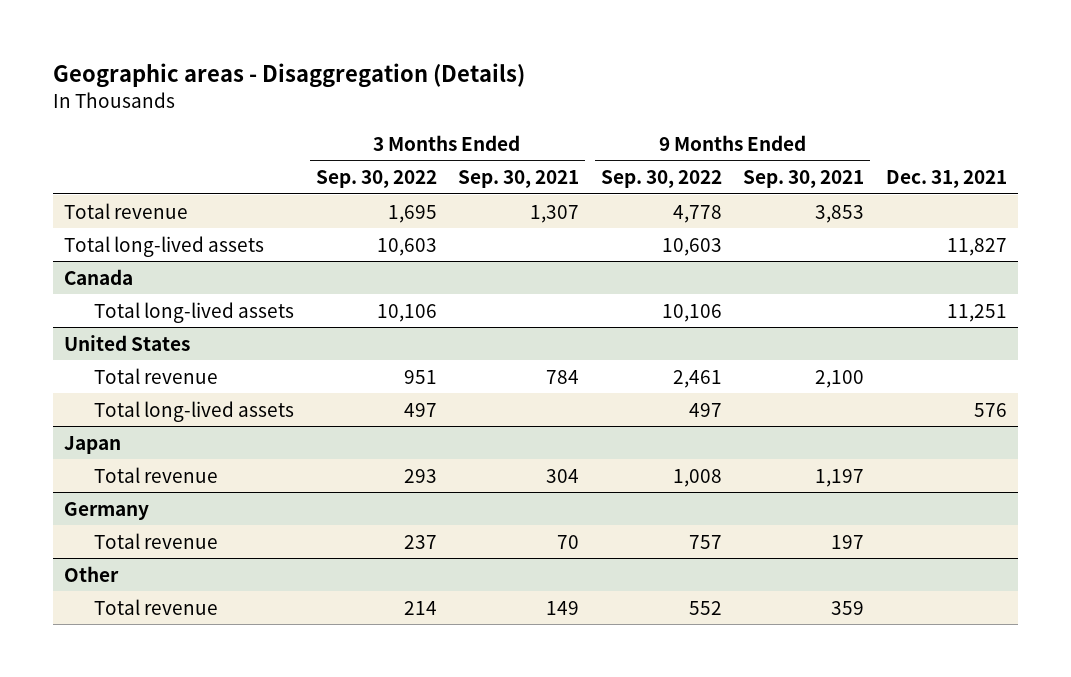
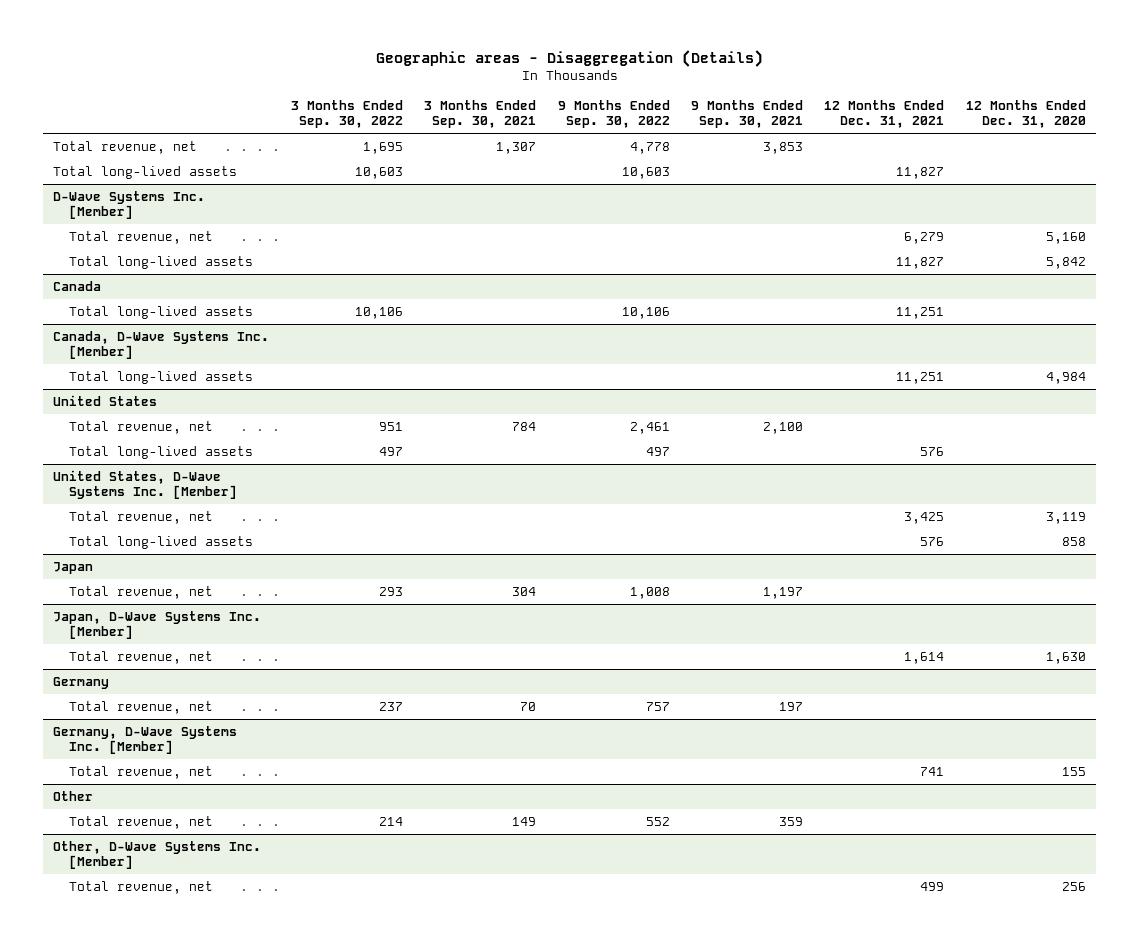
- | 3 Months Ended Sep. 30, 2022 | 3 Months Ended Sep. 30, 2021 | 9 Months Ended Sep. 30, 2022 | 9 Months Ended Sep. 30, 2021 | Dec. 31, 2021
+ | 3 Months Ended Sep. 30, 2022 | 3 Months Ended Sep. 30, 2021 | 9 Months Ended Sep. 30, 2022 | 9 Months Ended Sep. 30, 2021 | 12 Months Ended Dec. 31, 2021 | 12 Months Ended Dec. 31, 2020
- Total revenue | 1,695 | 1,307 | 4,778 | 3,853 |
+ Total revenue, net | 1,695 | 1,307 | 4,778 | 3,853 | |
+ D-Wave Systems Inc. [Member]
+ Total revenue, net | | | | | 6,279 | 5,160
+ Total long-lived assets | | | | | 11,827 | 5,842
+ Canada, D-Wave Systems Inc. [Member]
+ Total long-lived assets | | | | | 11,251 | 4,984
@ United States
- Total revenue | 951 | 784 | 2,461 | 2,100 |
+ Total revenue, net | 951 | 784 | 2,461 | 2,100 | |
+ United States, D-Wave Systems Inc. [Member]
+ Total revenue, net | | | | | 3,425 | 3,119
+ Total long-lived assets | | | | | 576 | 858
@ Japan
- Total revenue | 293 | 304 | 1,008 | 1,197 |
+ Total revenue, net | 293 | 304 | 1,008 | 1,197 | |
+ Japan, D-Wave Systems Inc. [Member]
+ Total revenue, net | | | | | 1,614 | 1,630
@ Germany
- Total revenue | 237 | 70 | 757 | 197 |
+ Total revenue, net | 237 | 70 | 757 | 197 | |
+ Germany, D-Wave Systems Inc. [Member]
+ Total revenue, net | | | | | 741 | 155
@ Other
- Total revenue | 214 | 149 | 552 | 359 |
+ Total revenue, net | 214 | 149 | 552 | 359 | |
+ Other, D-Wave Systems Inc. [Member]
+ Total revenue, net | | | | | 499 | 256

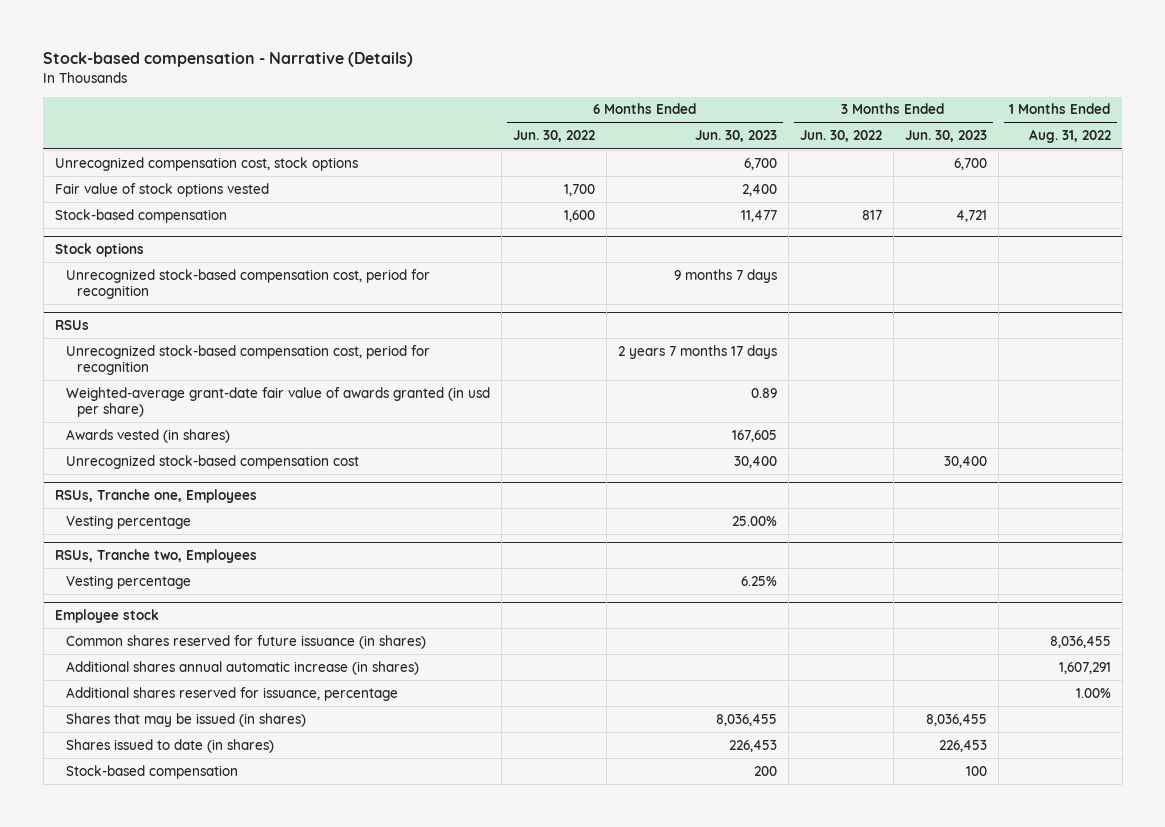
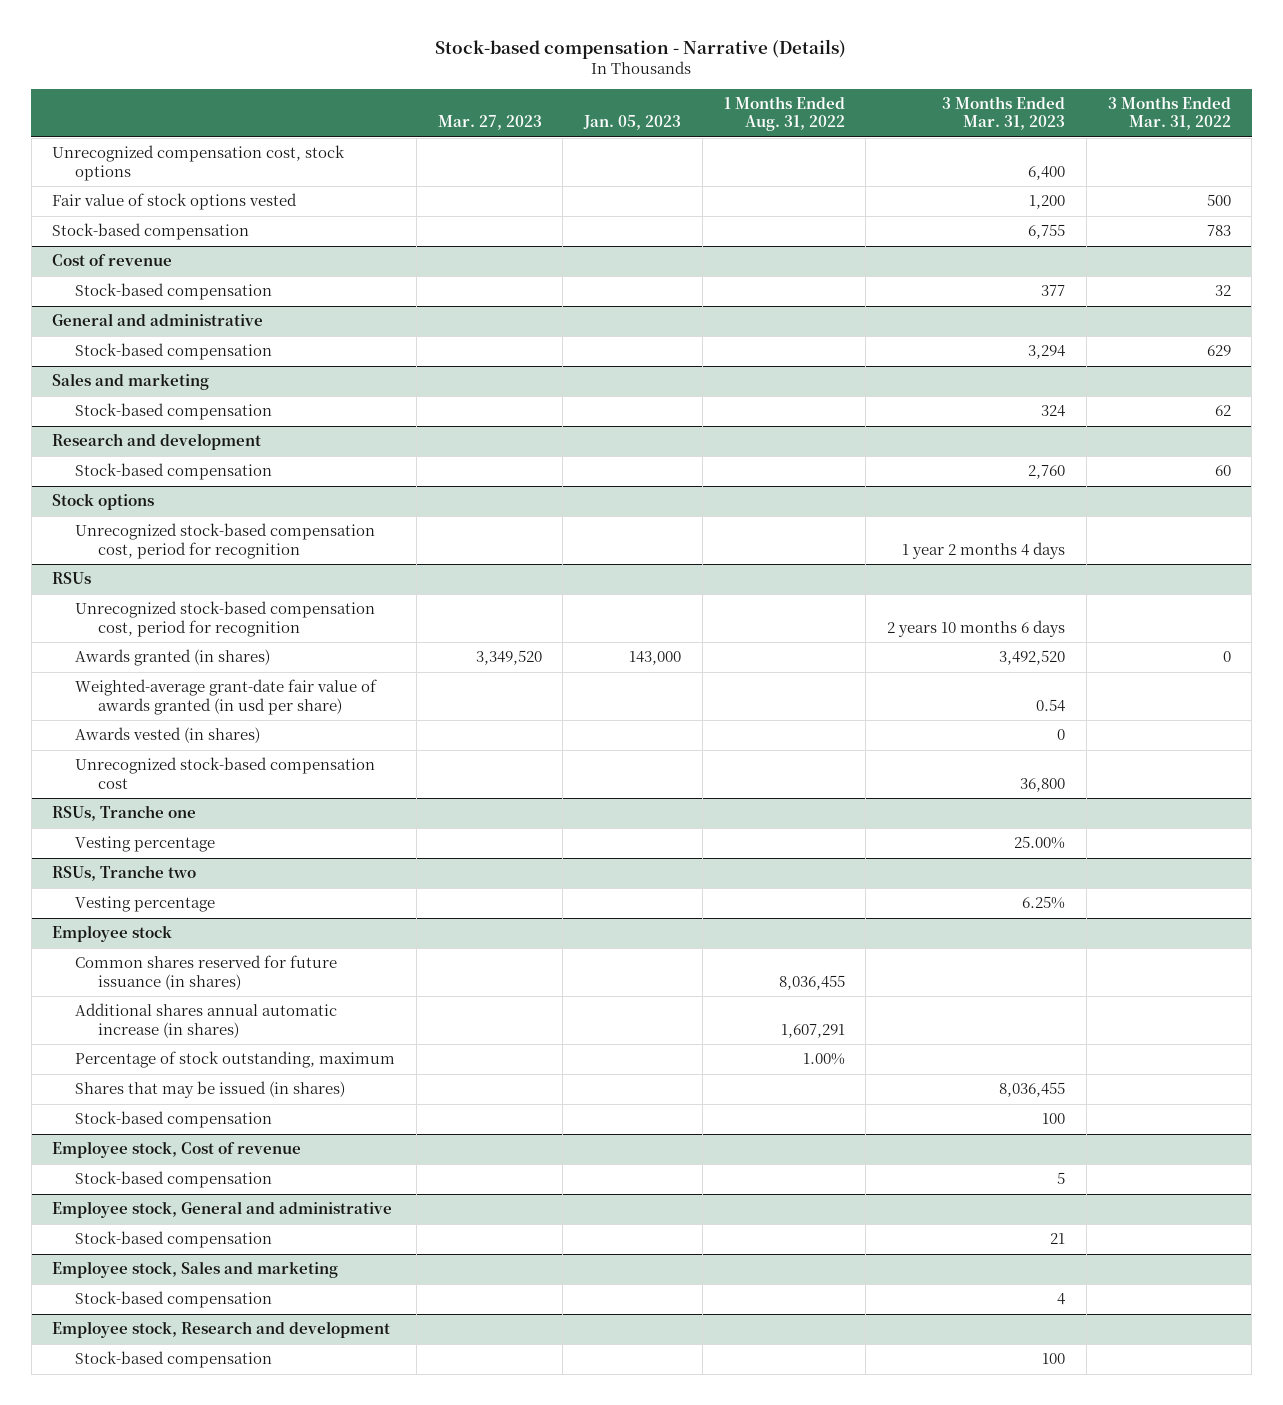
- | 6 Months Ended Jun. 30, 2022 | 6 Months Ended Jun. 30, 2023 | 3 Months Ended Jun. 30, 2022 | 3 Months Ended Jun. 30, 2023 | 1 Months Ended Aug. 31, 2022
+ | Mar. 27, 2023 | Jan. 05, 2023 | 1 Months Ended Aug. 31, 2022 | 3 Months Ended Mar. 31, 2023 | 3 Months Ended Mar. 31, 2022
+ Cost of revenue
+ Stock-based compensation | | | | 377 | 32
+ General and administrative
+ Stock-based compensation | | | | 3,294 | 629
+ Sales and marketing
+ Stock-based compensation | | | | 324 | 62
+ Research and development
+ Stock-based compensation | | | | 2,760 | 60
@ RSUs
+ Awards granted (in shares) | 3,349,520 | 143,000 | | 3,492,520 | 0
- RSUs, Tranche one, Employees
+ RSUs, Tranche one
- RSUs, Tranche two, Employees
+ RSUs, Tranche two
@ Employee stock
- Additional shares reserved for issuance, percentage | | | | | 1.00%
+ Percentage of stock outstanding, maximum | | | 1.00% | |
- Shares issued to date (in shares) | | 226,453 | | 226,453 |
+ Employee stock, Cost of revenue
+ Stock-based compensation | | | | 5 |
+ Employee stock, General and administrative
+ Stock-based compensation | | | | 21 |
+ Employee stock, Sales and marketing
+ Stock-based compensation | | | | 4 |
+ Employee stock, Research and development
+ Stock-based compensation | | | | 100 |

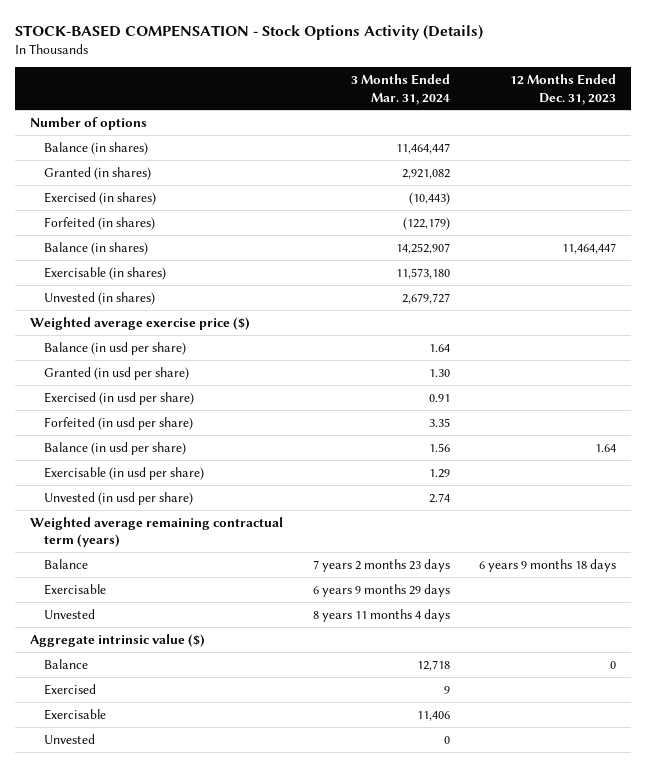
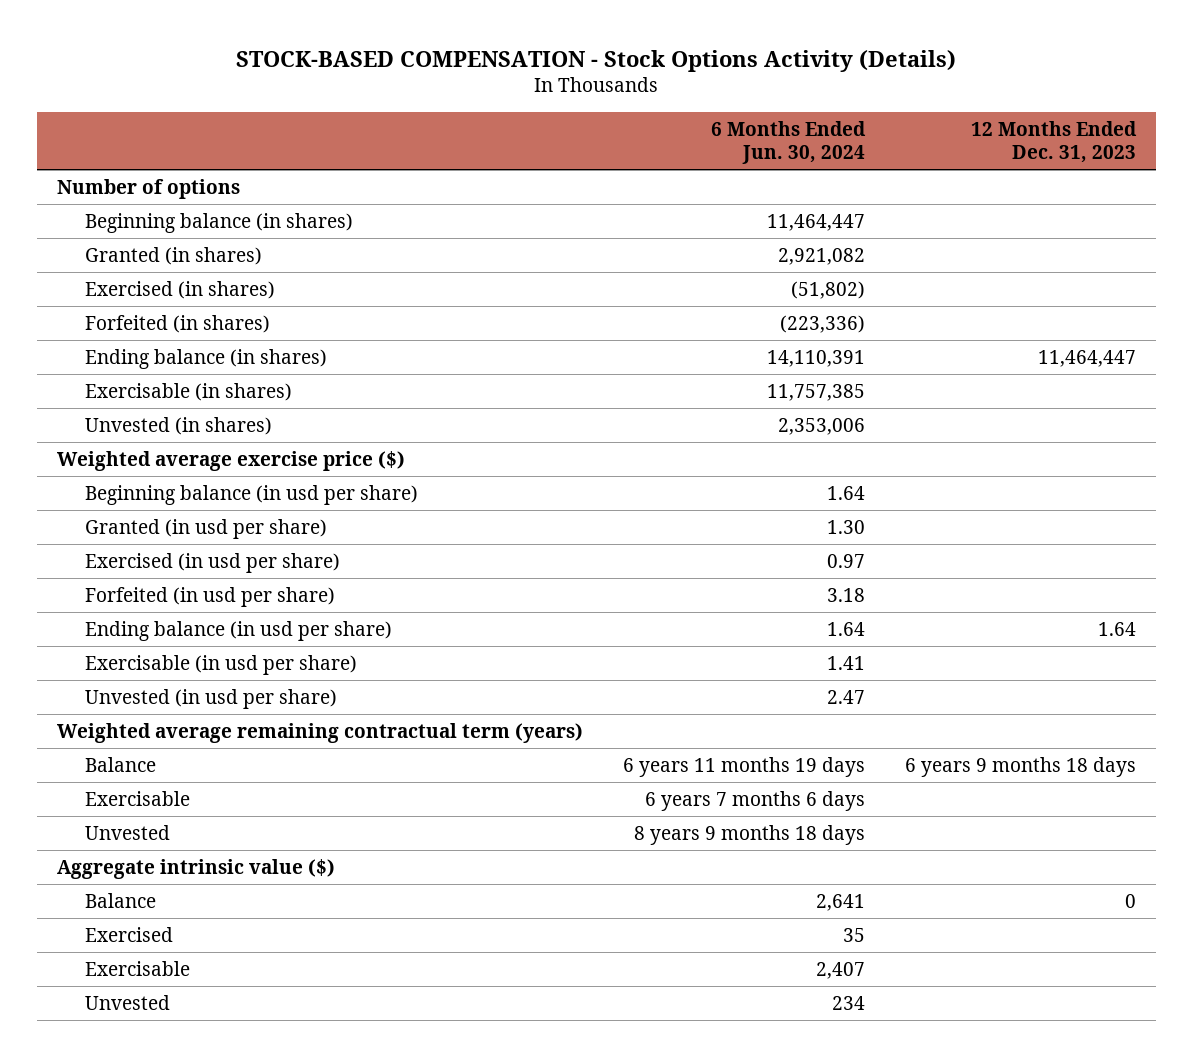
- | 3 Months Ended Mar. 31, 2024 | 12 Months Ended Dec. 31, 2023
+ | 6 Months Ended Jun. 30, 2024 | 12 Months Ended Dec. 31, 2023
- Balance (in shares) | 11,464,447 |
+ Beginning balance (in shares) | 11,464,447 |
- Balance (in shares) | 14,252,907 | 11,464,447
+ Ending balance (in shares) | 14,110,391 | 11,464,447
- Balance (in usd per share) | 1.64 |
+ Beginning balance (in usd per share) | 1.64 |
- Balance (in usd per share) | 1.56 | 1.64
+ Ending balance (in usd per share) | 1.64 | 1.64

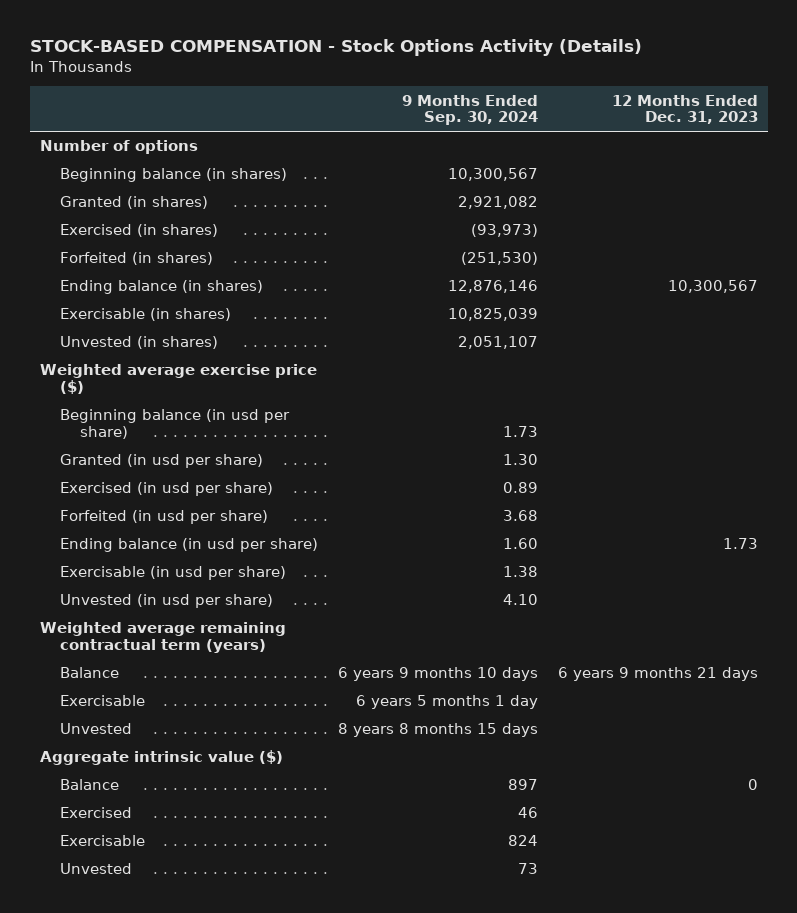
- | 6 Months Ended Jun. 30, 2024 | 12 Months Ended Dec. 31, 2023
+ | 9 Months Ended Sep. 30, 2024 | 12 Months Ended Dec. 31, 2023
- Ending balance (in shares) | 14,110,391 | 11,464,447
+ Ending balance (in shares) | 12,876,146 | 10,300,567
- Ending balance (in usd per share) | 1.64 | 1.64
+ Ending balance (in usd per share) | 1.60 | 1.73
- Balance | 6 years 11 months 19 days | 6 years 9 months 18 days
+ Balance | 6 years 9 months 10 days | 6 years 9 months 21 days

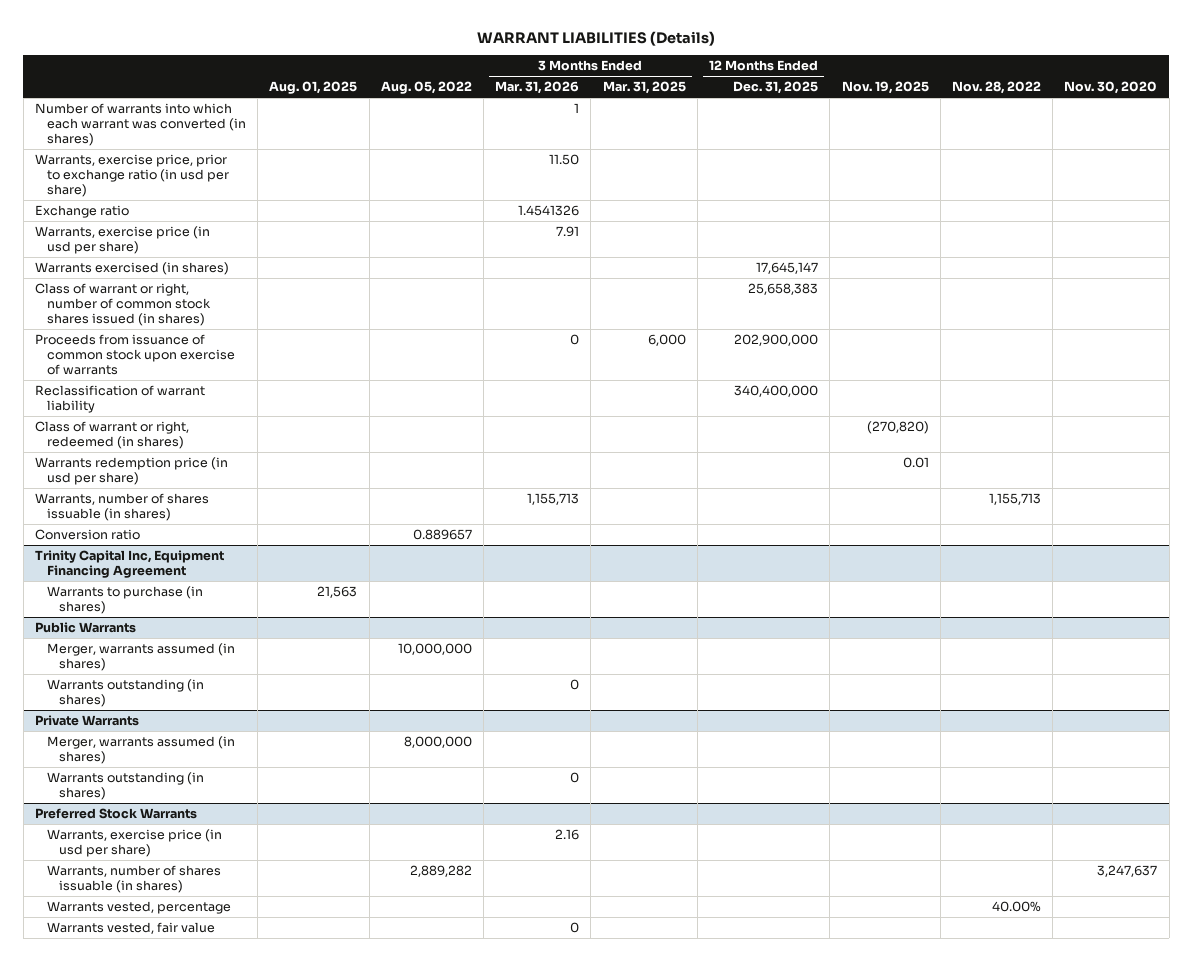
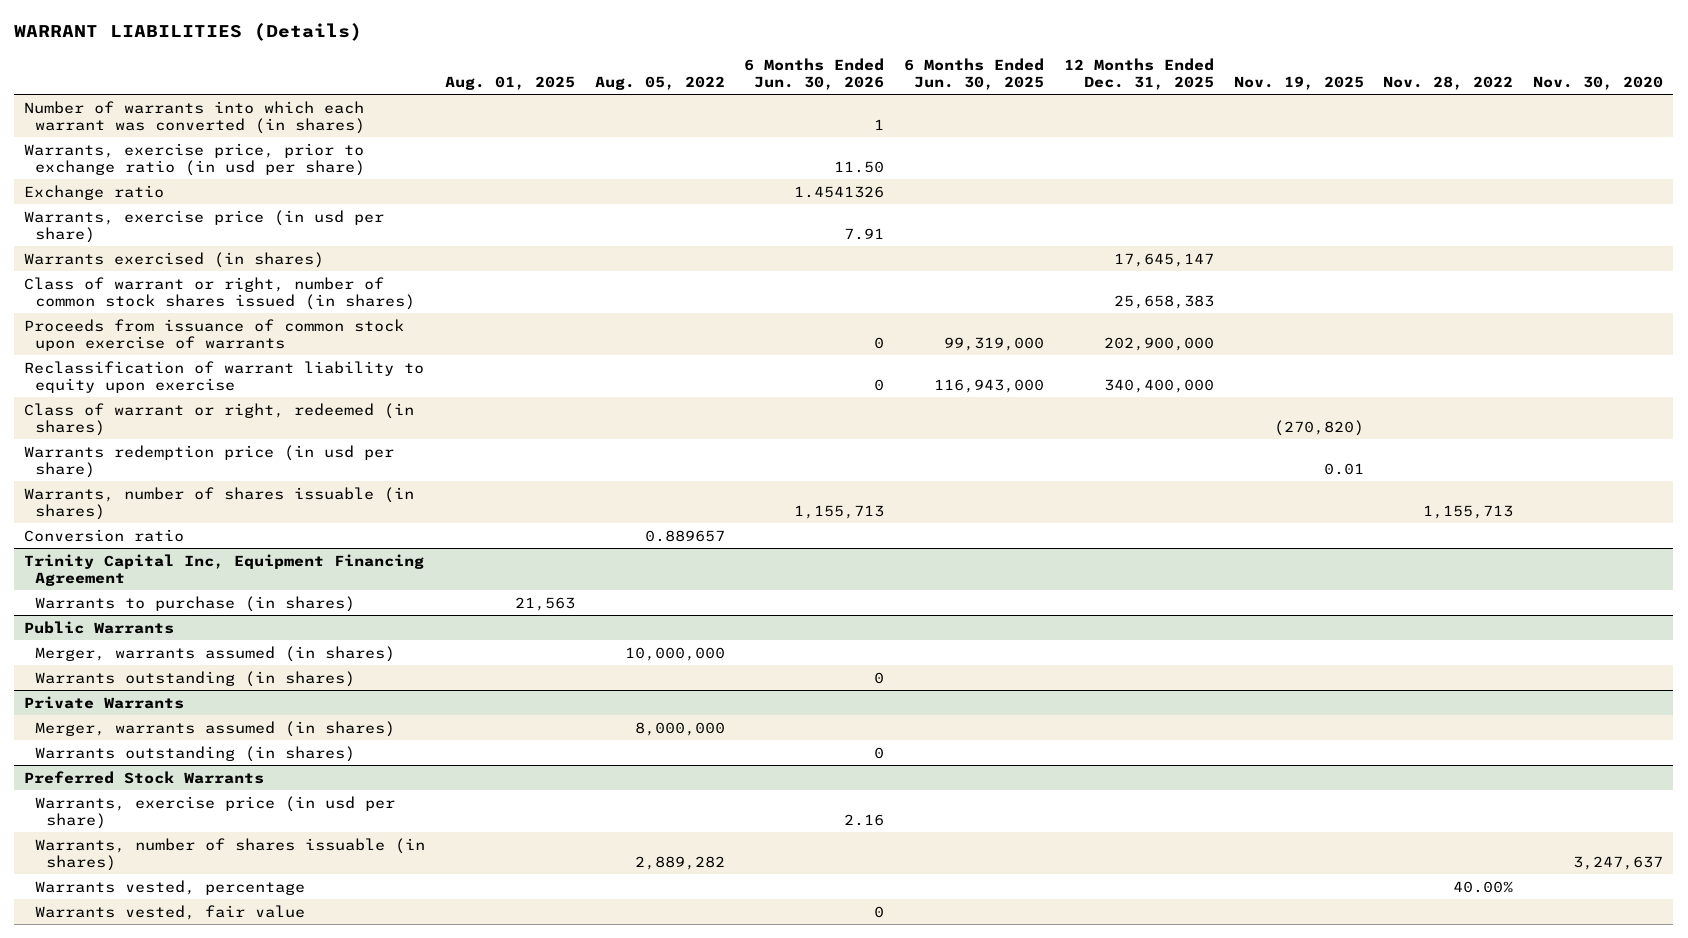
- | Aug. 01, 2025 | Aug. 05, 2022 | 3 Months Ended Mar. 31, 2026 | 3 Months Ended Mar. 31, 2025 | 12 Months Ended Dec. 31, 2025 | Nov. 19, 2025 | Nov. 28, 2022 | Nov. 30, 2020
+ | Aug. 01, 2025 | Aug. 05, 2022 | 6 Months Ended Jun. 30, 2026 | 6 Months Ended Jun. 30, 2025 | 12 Months Ended Dec. 31, 2025 | Nov. 19, 2025 | Nov. 28, 2022 | Nov. 30, 2020
- Reclassification of warrant liability | | | | | 340,400,000 | | |
+ Reclassification of warrant liability to equity upon exercise | | | 0 | 116,943,000 | 340,400,000 | | |

